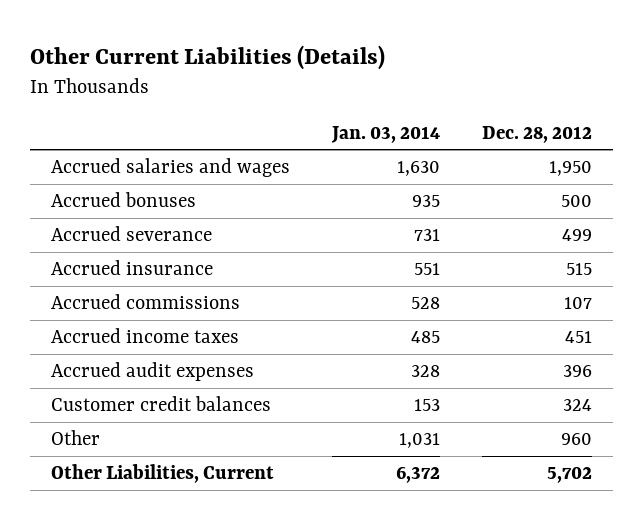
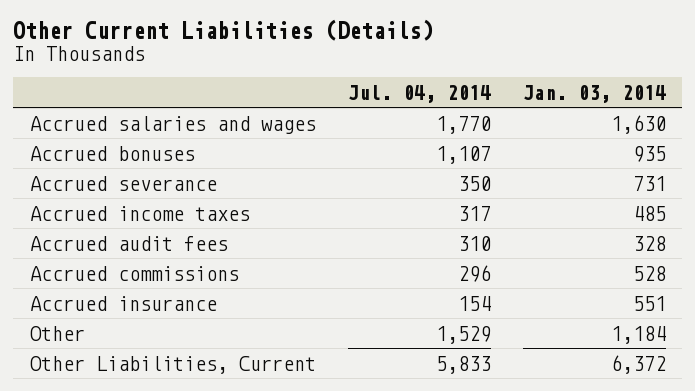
- | Jan. 03, 2014 | Dec. 28, 2012
+ | Jul. 04, 2014 | Jan. 03, 2014
- Accrued audit expenses | 328 | 396
- Customer credit balances | 153 | 324
- Other | 1,031 | 960
+ Accrued audit fees | 310 | 328
moved down: Accrued commissions | 296 | 528
moved down: Accrued insurance | 154 | 551
+ Other | 1,529 | 1,184

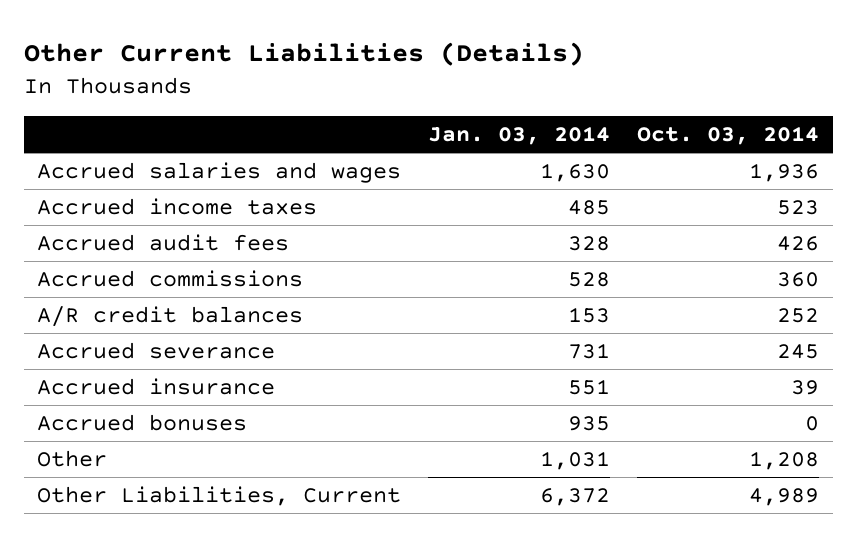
- | Jul. 04, 2014 | Jan. 03, 2014
+ | Jan. 03, 2014 | Oct. 03, 2014
+ A/R credit balances | 153 | 252
moved down: Accrued severance | 731 | 245
- Other | 1,529 | 1,184
moved down: Accrued bonuses | 935 | 0
+ Other | 1,031 | 1,208

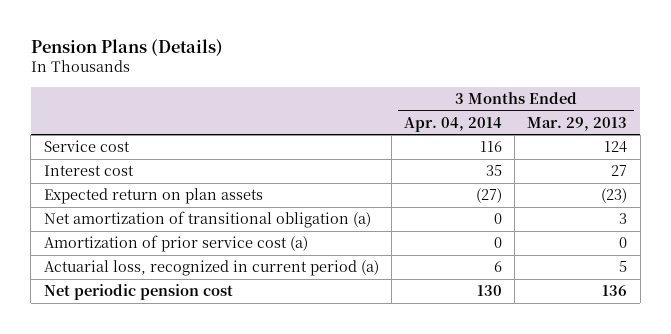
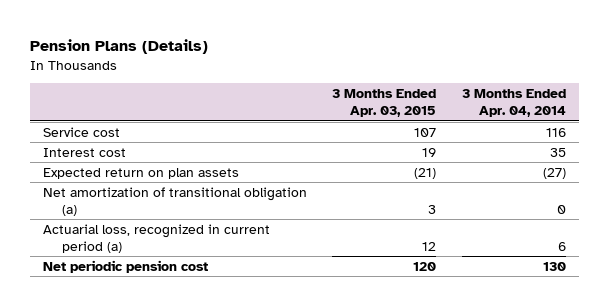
- | 3 Months Ended Apr. 04, 2014 | 3 Months Ended Mar. 29, 2013
+ | 3 Months Ended Apr. 03, 2015 | 3 Months Ended Apr. 04, 2014
- Amortization of prior service cost (a) | 0 | 0

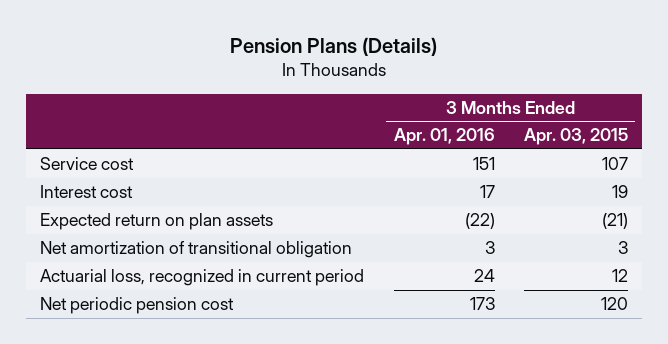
- | 3 Months Ended Apr. 03, 2015 | 3 Months Ended Apr. 04, 2014
+ | 3 Months Ended Apr. 01, 2016 | 3 Months Ended Apr. 03, 2015
- Net amortization of transitional obligation (a) | 3 | 0
- Actuarial loss, recognized in current period (a) | 12 | 6
+ Net amortization of transitional obligation | 3 | 3
+ Actuarial loss, recognized in current period | 24 | 12

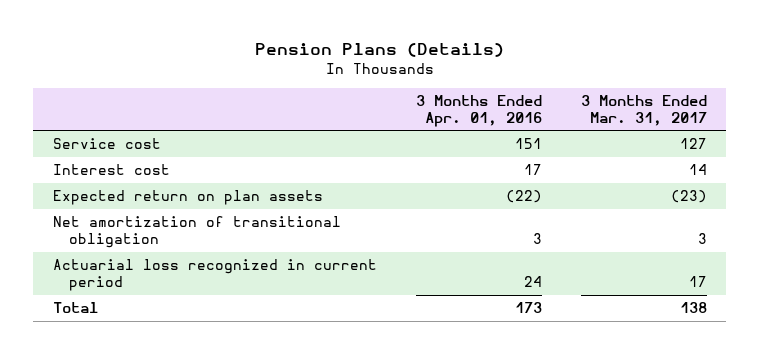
- | 3 Months Ended Apr. 01, 2016 | 3 Months Ended Apr. 03, 2015
+ | 3 Months Ended Apr. 01, 2016 | 3 Months Ended Mar. 31, 2017
- Actuarial loss, recognized in current period | 24 | 12
- Net periodic pension cost | 173 | 120
+ Actuarial loss recognized in current period | 24 | 17
+ Total | 173 | 138

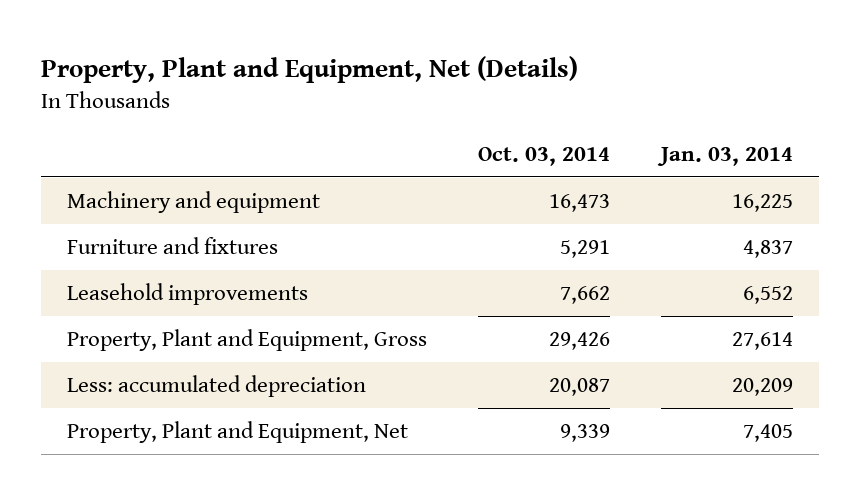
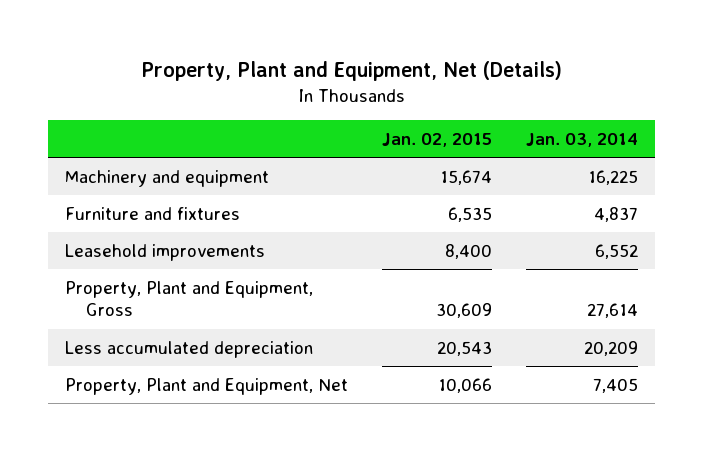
- | Oct. 03, 2014 | Jan. 03, 2014
+ | Jan. 02, 2015 | Jan. 03, 2014
- Less: accumulated depreciation | 20,087 | 20,209
+ Less accumulated depreciation | 20,543 | 20,209

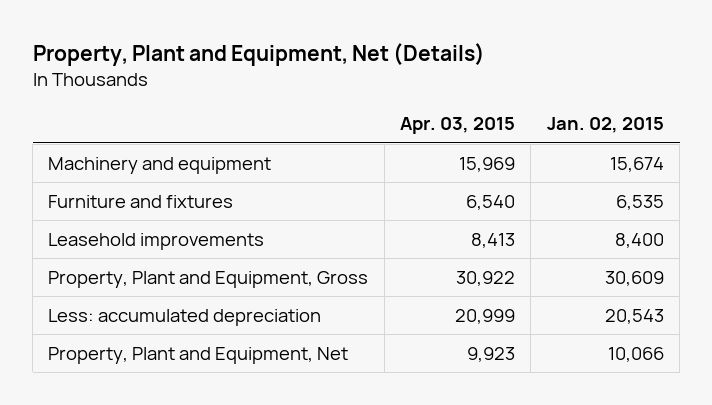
- | Jan. 02, 2015 | Jan. 03, 2014
+ | Apr. 03, 2015 | Jan. 02, 2015
- Less accumulated depreciation | 20,543 | 20,209
+ Less: accumulated depreciation | 20,999 | 20,543

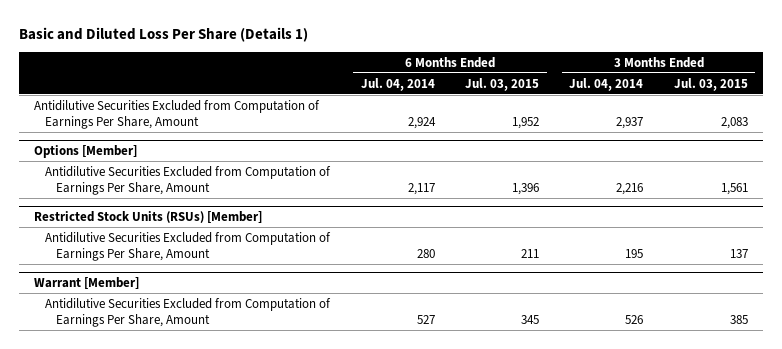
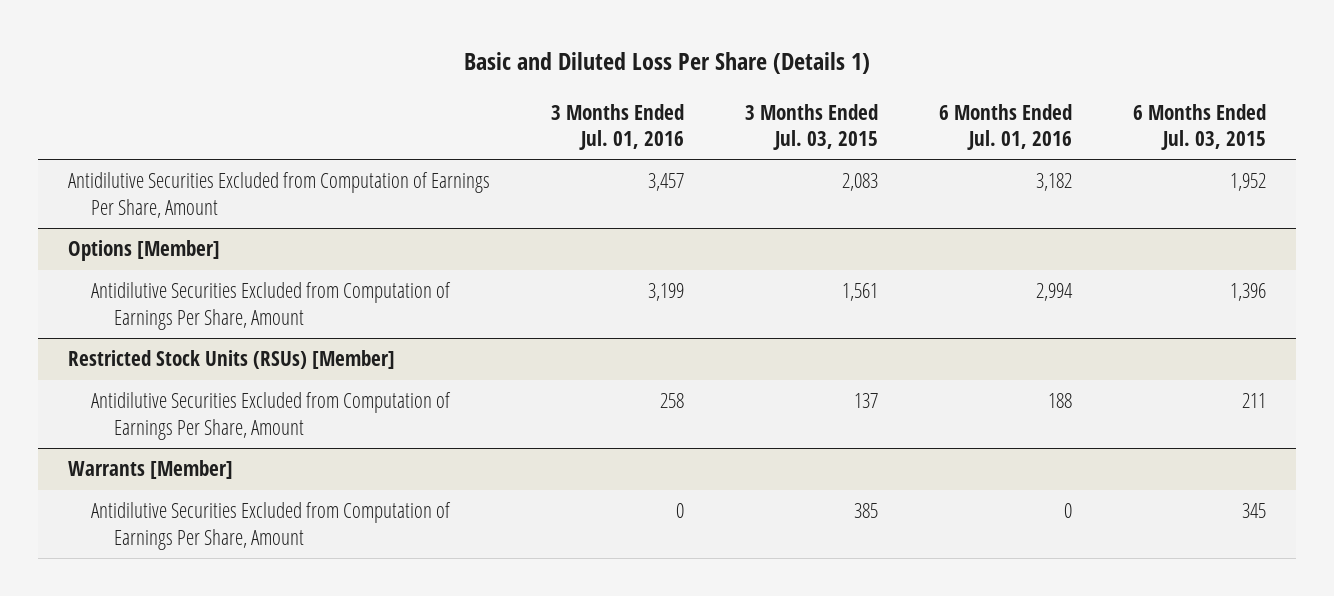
- | 6 Months Ended Jul. 04, 2014 | 6 Months Ended Jul. 03, 2015 | 3 Months Ended Jul. 04, 2014 | 3 Months Ended Jul. 03, 2015
+ | 3 Months Ended Jul. 01, 2016 | 3 Months Ended Jul. 03, 2015 | 6 Months Ended Jul. 01, 2016 | 6 Months Ended Jul. 03, 2015
- Warrant [Member]
+ Warrants [Member]

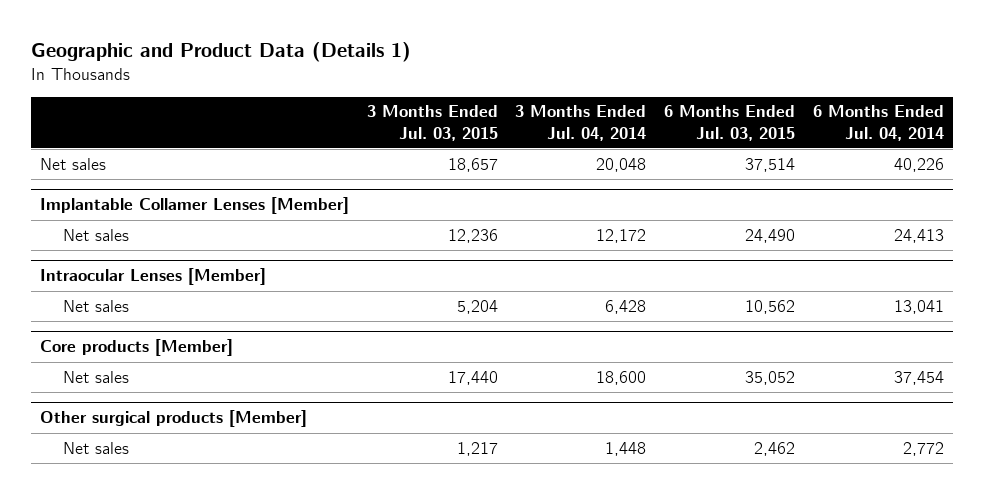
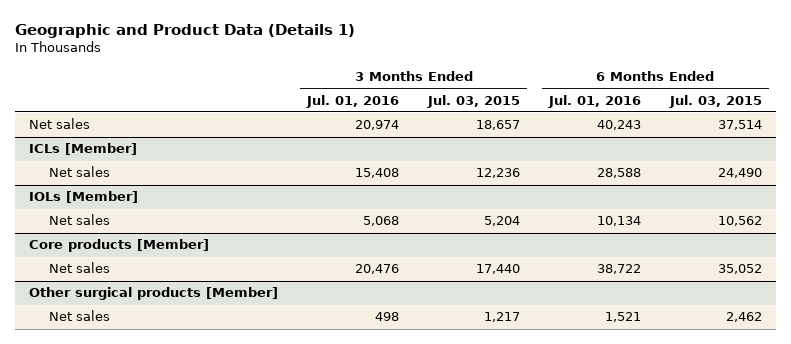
- | 3 Months Ended Jul. 03, 2015 | 3 Months Ended Jul. 04, 2014 | 6 Months Ended Jul. 03, 2015 | 6 Months Ended Jul. 04, 2014
+ | 3 Months Ended Jul. 01, 2016 | 3 Months Ended Jul. 03, 2015 | 6 Months Ended Jul. 01, 2016 | 6 Months Ended Jul. 03, 2015
- Implantable Collamer Lenses [Member]
+ ICLs [Member]
- Intraocular Lenses [Member]
+ IOLs [Member]

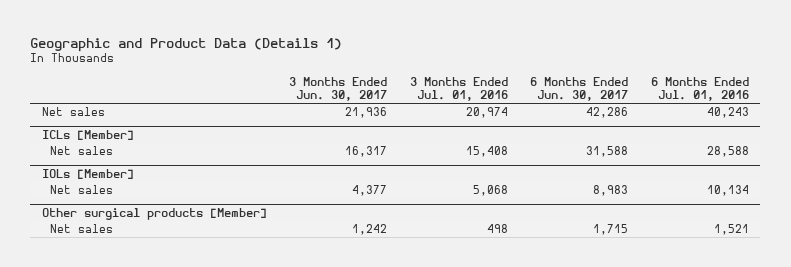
- | 3 Months Ended Jul. 01, 2016 | 3 Months Ended Jul. 03, 2015 | 6 Months Ended Jul. 01, 2016 | 6 Months Ended Jul. 03, 2015
+ | 3 Months Ended Jun. 30, 2017 | 3 Months Ended Jul. 01, 2016 | 6 Months Ended Jun. 30, 2017 | 6 Months Ended Jul. 01, 2016
- Core products [Member]
- Net sales | 20,476 | 17,440 | 38,722 | 35,052

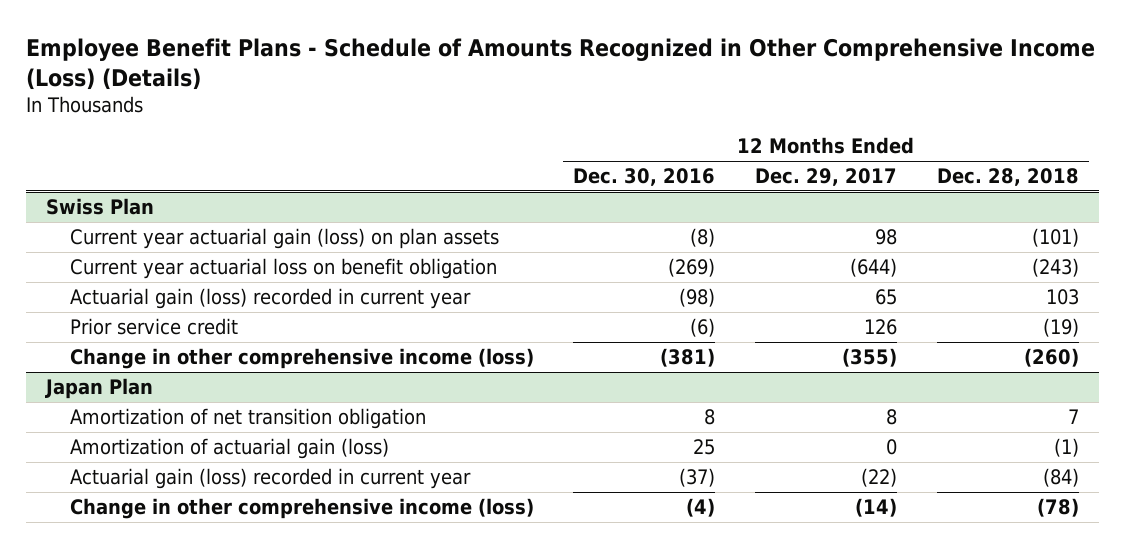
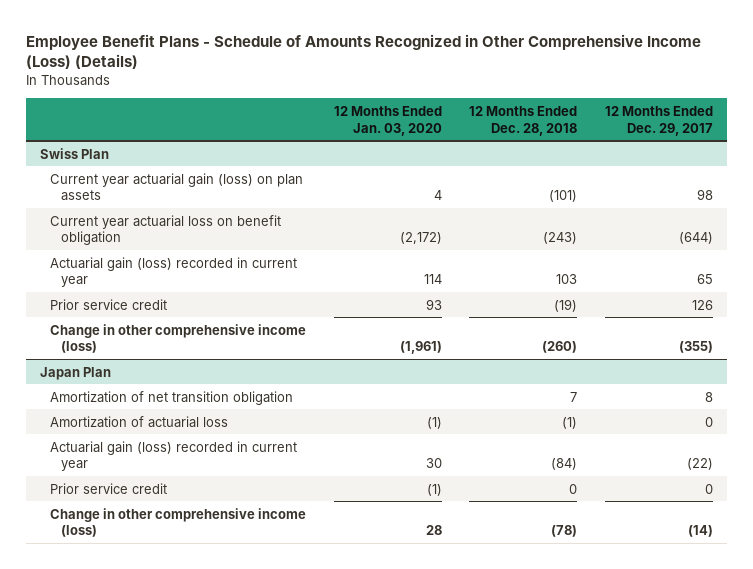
- | 12 Months Ended Dec. 30, 2016 | 12 Months Ended Dec. 29, 2017 | 12 Months Ended Dec. 28, 2018
+ | 12 Months Ended Jan. 03, 2020 | 12 Months Ended Dec. 28, 2018 | 12 Months Ended Dec. 29, 2017
@ Japan Plan
- Amortization of actuarial gain (loss) | 25 | 0 | (1)
+ Amortization of actuarial loss | (1) | (1) | 0
+ Prior service credit | (1) | 0 | 0

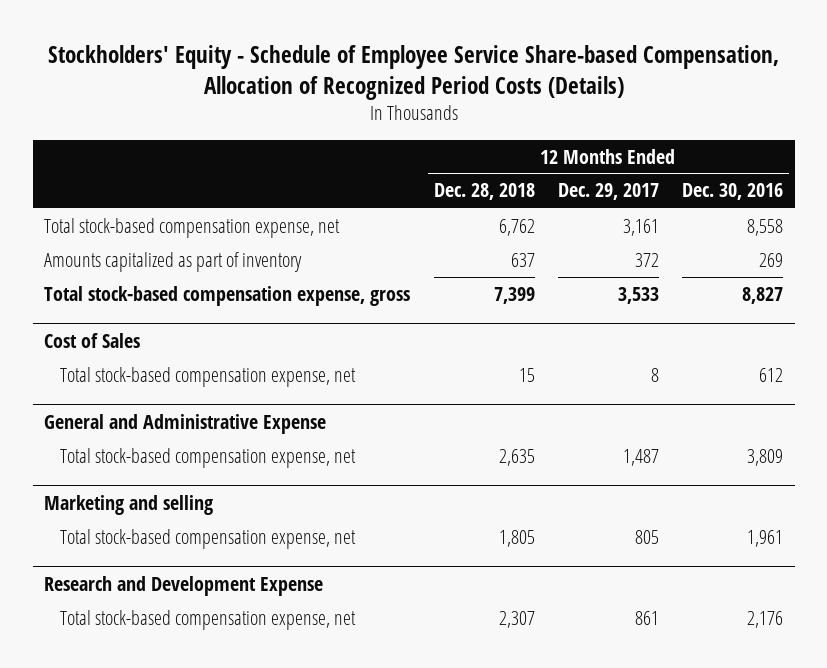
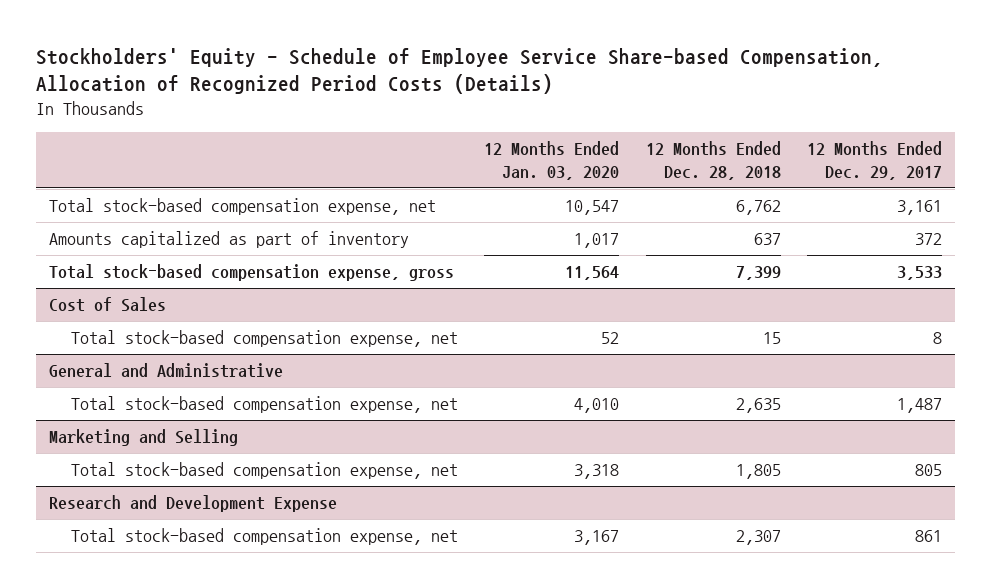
- | 12 Months Ended Dec. 28, 2018 | 12 Months Ended Dec. 29, 2017 | 12 Months Ended Dec. 30, 2016
+ | 12 Months Ended Jan. 03, 2020 | 12 Months Ended Dec. 28, 2018 | 12 Months Ended Dec. 29, 2017
- General and Administrative Expense
+ General and Administrative
- Marketing and selling
+ Marketing and Selling

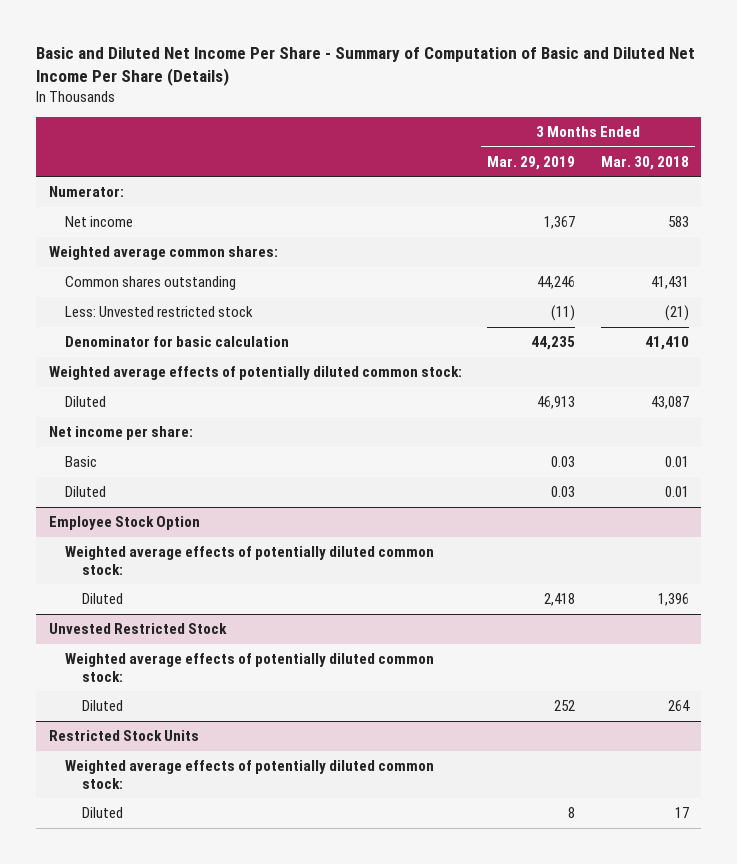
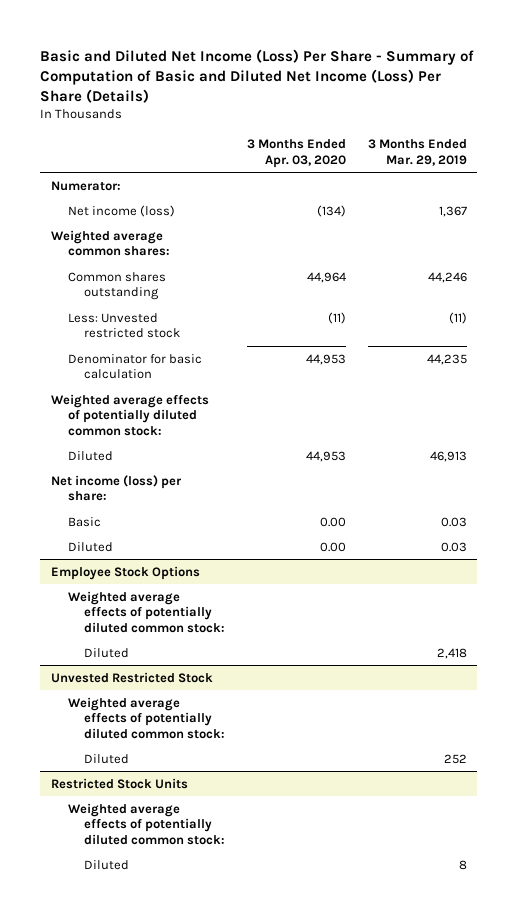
- Basic and Diluted Net Income Per Share - Summary of Computation of Basic and Diluted Net Income Per Share (Details)
+ Basic and Diluted Net Income (Loss) Per Share - Summary of Computation of Basic and Diluted Net Income (Loss) Per Share (Details)
- | 3 Months Ended Mar. 29, 2019 | 3 Months Ended Mar. 30, 2018
+ | 3 Months Ended Apr. 03, 2020 | 3 Months Ended Mar. 29, 2019
- Net income | 1,367 | 583
+ Net income (loss) | (134) | 1,367
- Net income per share:
+ Net income (loss) per share:
- Employee Stock Option
+ Employee Stock Options

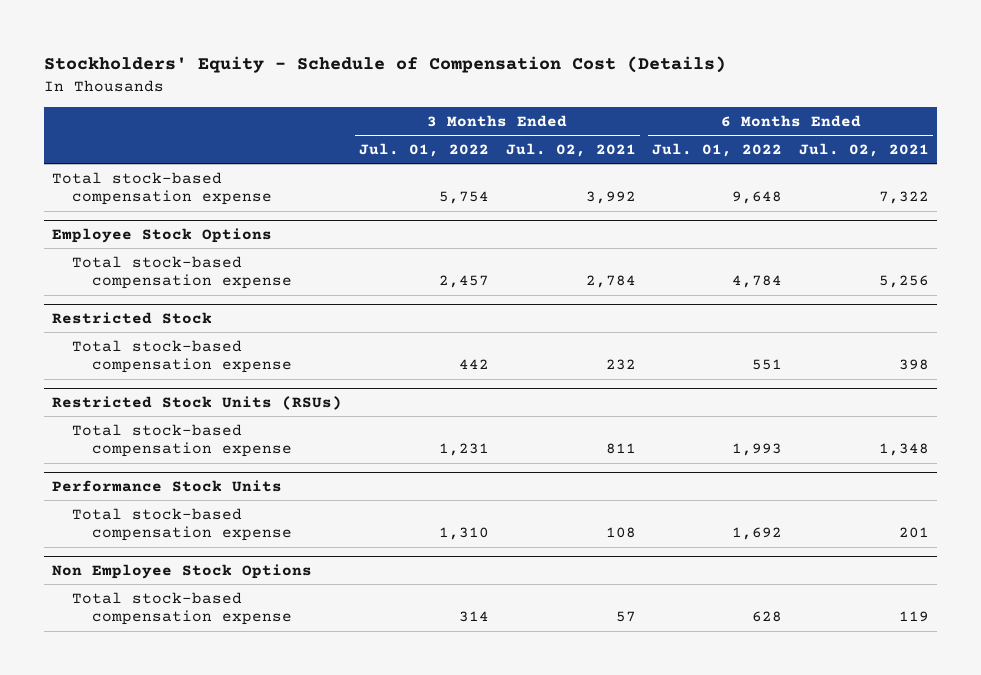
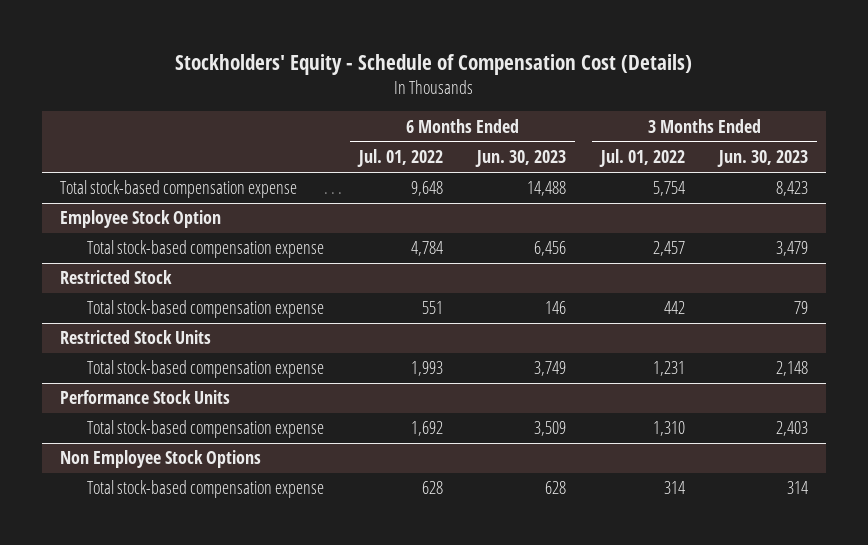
- | 3 Months Ended Jul. 01, 2022 | 3 Months Ended Jul. 02, 2021 | 6 Months Ended Jul. 01, 2022 | 6 Months Ended Jul. 02, 2021
+ | 6 Months Ended Jul. 01, 2022 | 6 Months Ended Jun. 30, 2023 | 3 Months Ended Jul. 01, 2022 | 3 Months Ended Jun. 30, 2023
- Employee Stock Options
+ Employee Stock Option
- Restricted Stock Units (RSUs)
+ Restricted Stock Units

